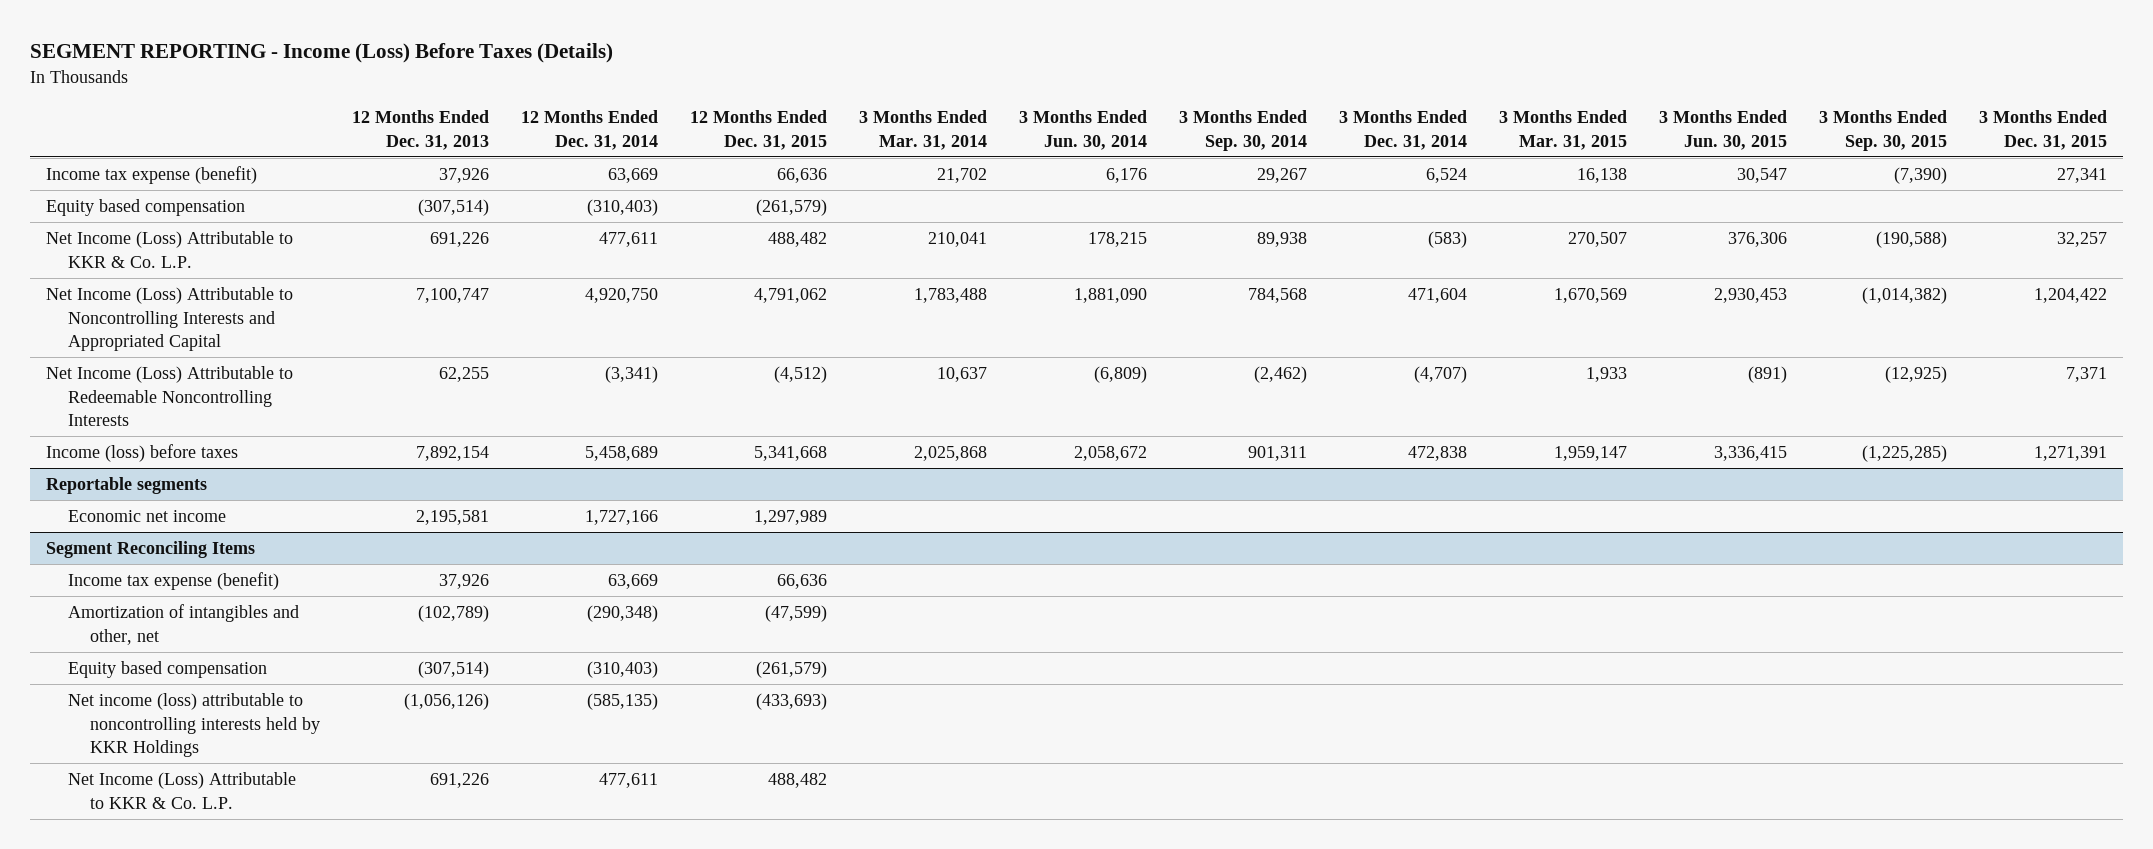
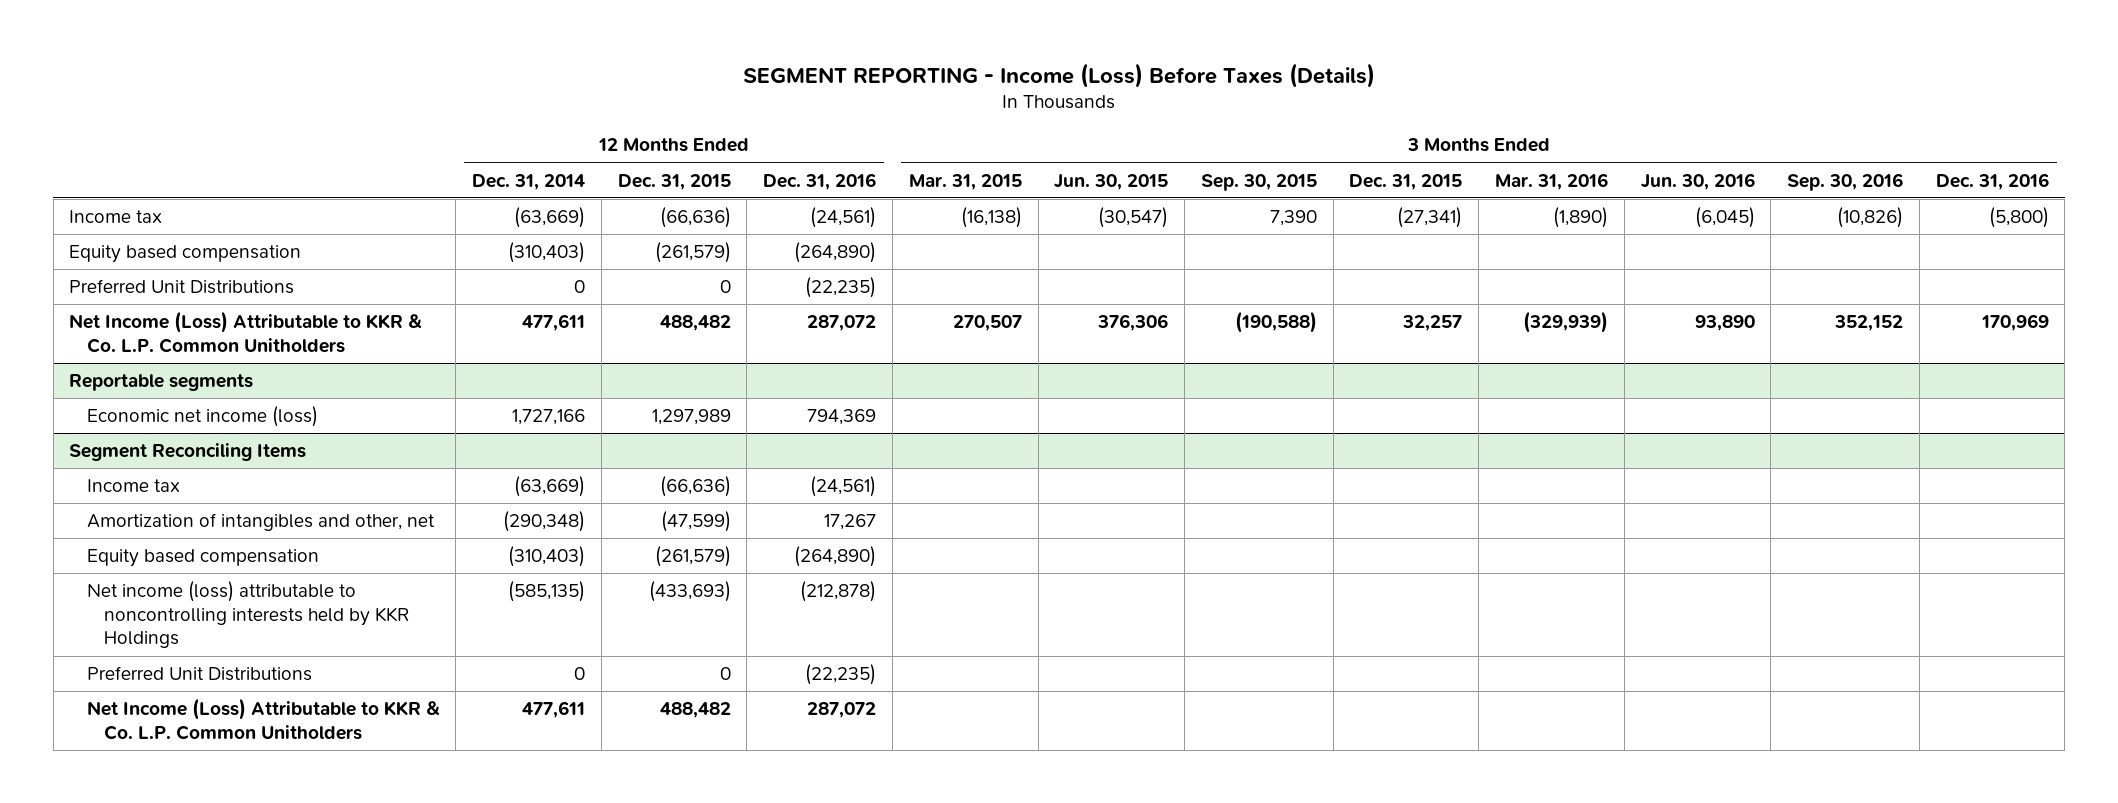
- | 12 Months Ended Dec. 31, 2013 | 12 Months Ended Dec. 31, 2014 | 12 Months Ended Dec. 31, 2015 | 3 Months Ended Mar. 31, 2014 | 3 Months Ended Jun. 30, 2014 | 3 Months Ended Sep. 30, 2014 | 3 Months Ended Dec. 31, 2014 | 3 Months Ended Mar. 31, 2015 | 3 Months Ended Jun. 30, 2015 | 3 Months Ended Sep. 30, 2015 | 3 Months Ended Dec. 31, 2015
+ | 12 Months Ended Dec. 31, 2014 | 12 Months Ended Dec. 31, 2015 | 12 Months Ended Dec. 31, 2016 | 3 Months Ended Mar. 31, 2015 | 3 Months Ended Jun. 30, 2015 | 3 Months Ended Sep. 30, 2015 | 3 Months Ended Dec. 31, 2015 | 3 Months Ended Mar. 31, 2016 | 3 Months Ended Jun. 30, 2016 | 3 Months Ended Sep. 30, 2016 | 3 Months Ended Dec. 31, 2016
- Income tax expense (benefit) | 37,926 | 63,669 | 66,636 | 21,702 | 6,176 | 29,267 | 6,524 | 16,138 | 30,547 | (7,390) | 27,341
+ Income tax | (63,669) | (66,636) | (24,561) | (16,138) | (30,547) | 7,390 | (27,341) | (1,890) | (6,045) | (10,826) | (5,800)
- Net Income (Loss) Attributable to KKR & Co. L.P. | 691,226 | 477,611 | 488,482 | 210,041 | 178,215 | 89,938 | (583) | 270,507 | 376,306 | (190,588) | 32,257
- Net Income (Loss) Attributable to Noncontrolling Interests and Appropriated Capital | 7,100,747 | 4,920,750 | 4,791,062 | 1,783,488 | 1,881,090 | 784,568 | 471,604 | 1,670,569 | 2,930,453 | (1,014,382) | 1,204,422
- Net Income (Loss) Attributable to Redeemable Noncontrolling Interests | 62,255 | (3,341) | (4,512) | 10,637 | (6,809) | (2,462) | (4,707) | 1,933 | (891) | (12,925) | 7,371
- Income (loss) before taxes | 7,892,154 | 5,458,689 | 5,341,668 | 2,025,868 | 2,058,672 | 901,311 | 472,838 | 1,959,147 | 3,336,415 | (1,225,285) | 1,271,391
+ Preferred Unit Distributions | 0 | 0 | (22,235) | | | | | | | |
+ Net Income (Loss) Attributable to KKR & Co. L.P. Common Unitholders | 477,611 | 488,482 | 287,072 | 270,507 | 376,306 | (190,588) | 32,257 | (329,939) | 93,890 | 352,152 | 170,969
@ Reportable segments
- Economic net income | 2,195,581 | 1,727,166 | 1,297,989 | | | | | | | |
+ Economic net income (loss) | 1,727,166 | 1,297,989 | 794,369 | | | | | | | |
@ Segment Reconciling Items
- Income tax expense (benefit) | 37,926 | 63,669 | 66,636 | | | | | | | |
+ Income tax | (63,669) | (66,636) | (24,561) | | | | | | | |
- Net Income (Loss) Attributable to KKR & Co. L.P. | 691,226 | 477,611 | 488,482 | | | | | | | |
+ Preferred Unit Distributions | 0 | 0 | (22,235) | | | | | | | |
+ Net Income (Loss) Attributable to KKR & Co. L.P. Common Unitholders | 477,611 | 488,482 | 287,072 | | | | | | | |

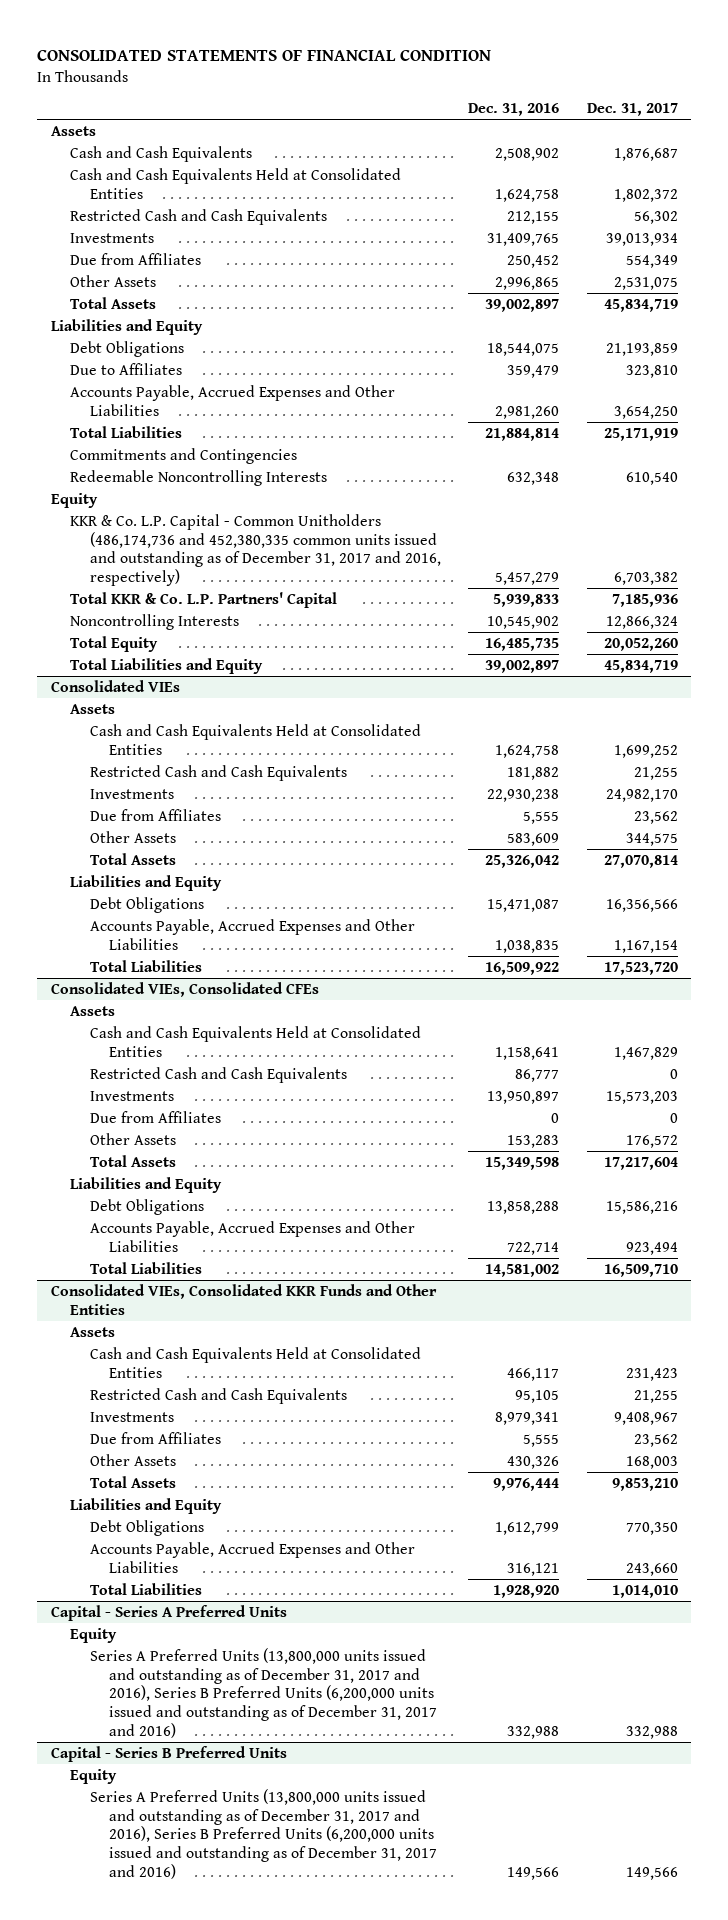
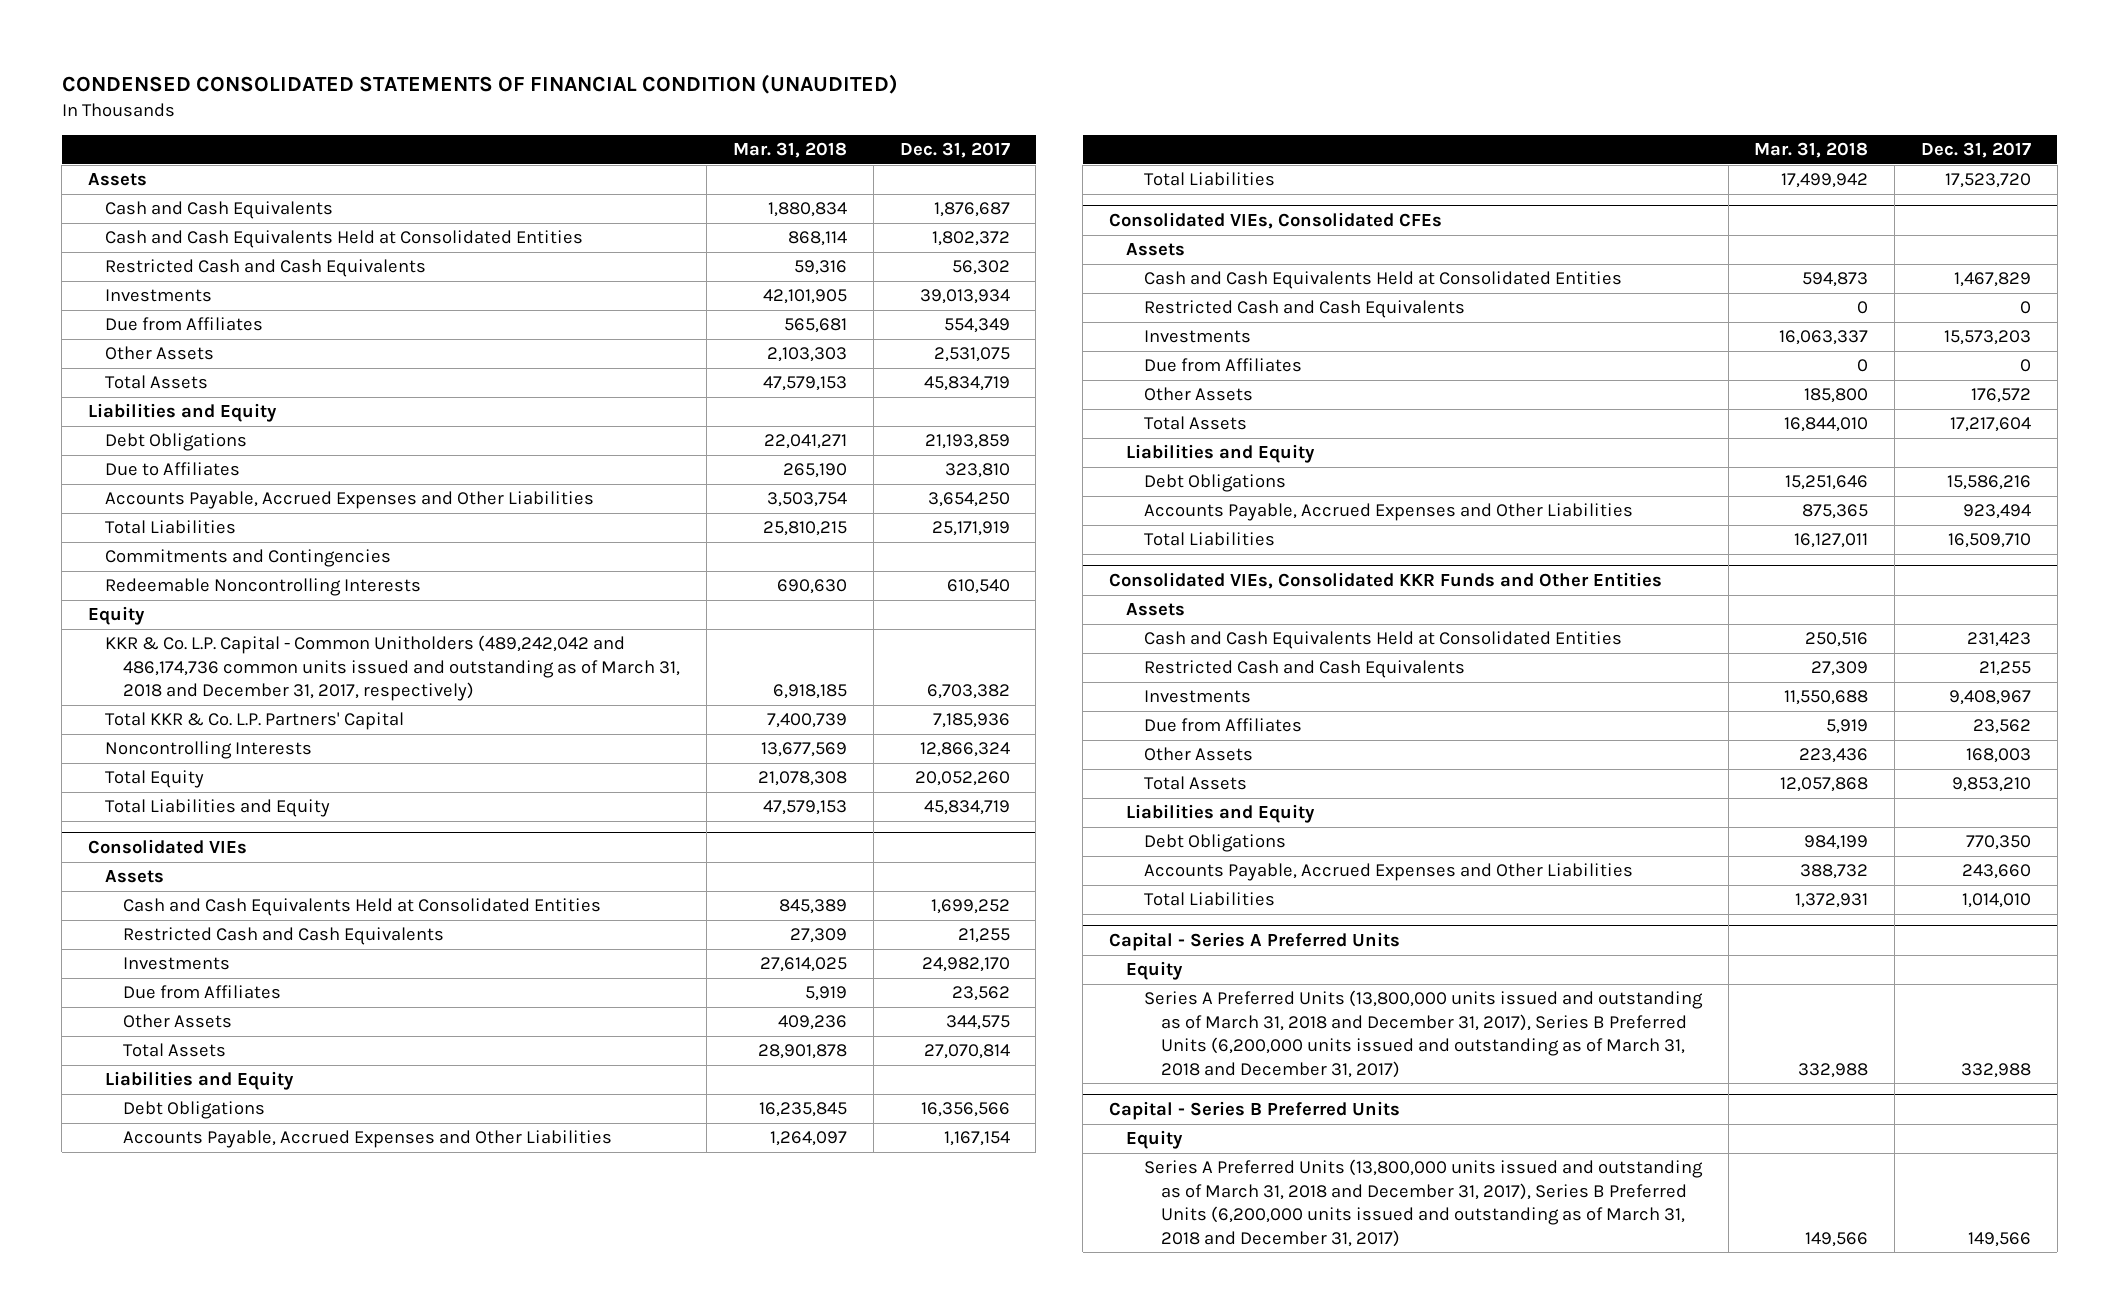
- CONSOLIDATED STATEMENTS OF FINANCIAL CONDITION
+ CONDENSED CONSOLIDATED STATEMENTS OF FINANCIAL CONDITION (UNAUDITED)
- | Dec. 31, 2016 | Dec. 31, 2017
+ | Mar. 31, 2018 | Dec. 31, 2017
- KKR & Co. L.P. Capital - Common Unitholders (486,174,736 and 452,380,335 common units issued and outstanding as of December 31, 2017 and 2016, respectively) | 5,457,279 | 6,703,382
+ KKR & Co. L.P. Capital - Common Unitholders (489,242,042 and 486,174,736 common units issued and outstanding as of March 31, 2018 and December 31, 2017, respectively) | 6,918,185 | 6,703,382
@ Capital - Series A Preferred Units
- Series A Preferred Units (13,800,000 units issued and outstanding as of December 31, 2017 and 2016), Series B Preferred Units (6,200,000 units issued and outstanding as of December 31, 2017 and 2016) | 332,988 | 332,988
+ Series A Preferred Units (13,800,000 units issued and outstanding as of March 31, 2018 and December 31, 2017), Series B Preferred Units (6,200,000 units issued and outstanding as of March 31, 2018 and December 31, 2017) | 332,988 | 332,988
@ Capital - Series B Preferred Units
- Series A Preferred Units (13,800,000 units issued and outstanding as of December 31, 2017 and 2016), Series B Preferred Units (6,200,000 units issued and outstanding as of December 31, 2017 and 2016) | 149,566 | 149,566
+ Series A Preferred Units (13,800,000 units issued and outstanding as of March 31, 2018 and December 31, 2017), Series B Preferred Units (6,200,000 units issued and outstanding as of March 31, 2018 and December 31, 2017) | 149,566 | 149,566

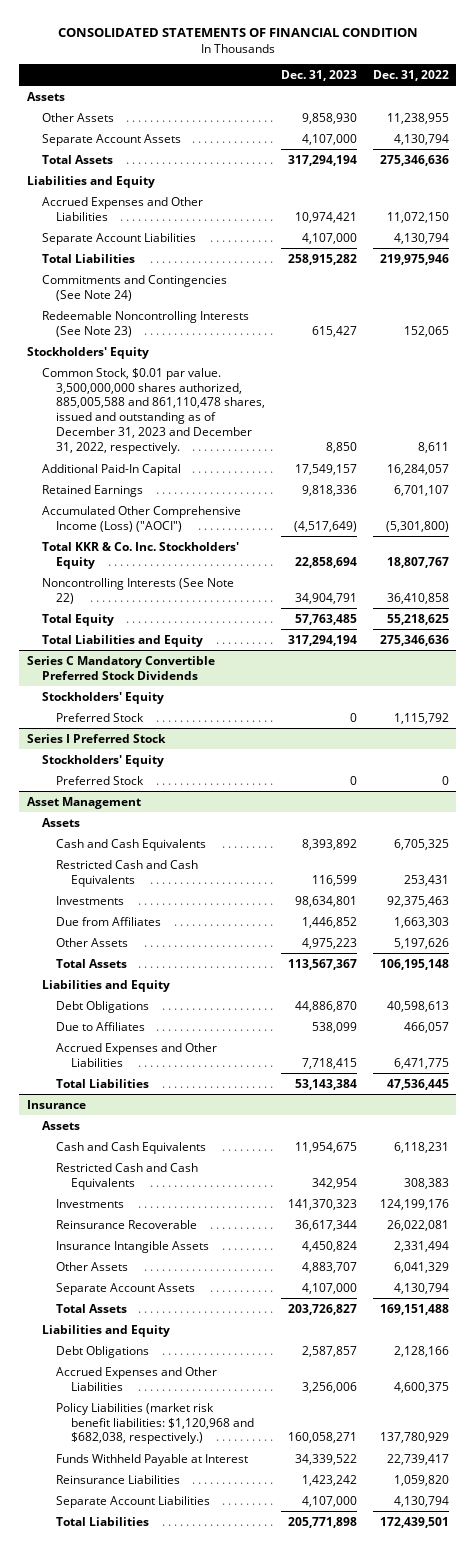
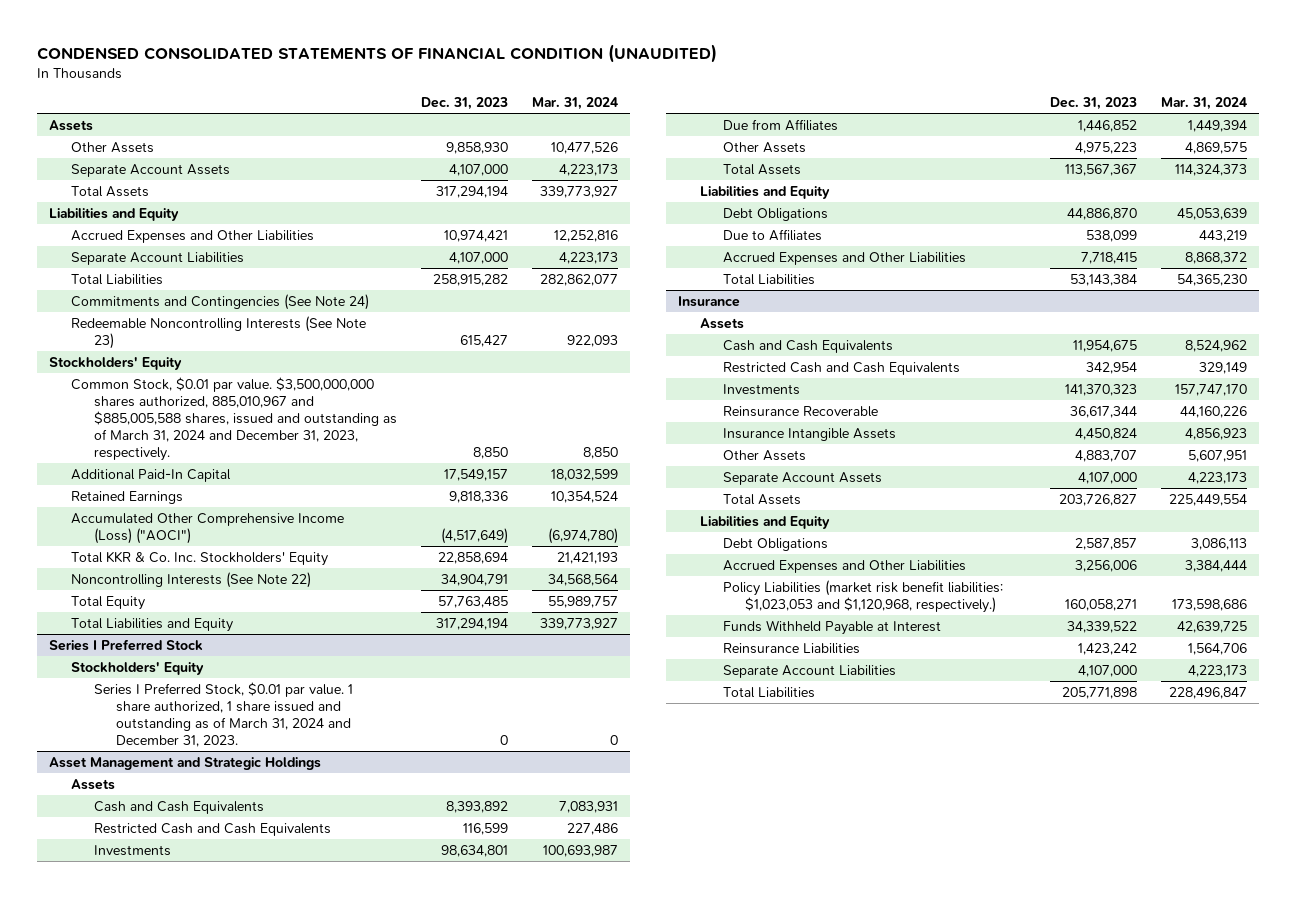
- CONSOLIDATED STATEMENTS OF FINANCIAL CONDITION
+ CONDENSED CONSOLIDATED STATEMENTS OF FINANCIAL CONDITION (UNAUDITED)
- | Dec. 31, 2023 | Dec. 31, 2022
+ | Dec. 31, 2023 | Mar. 31, 2024
- Common Stock, $0.01 par value. 3,500,000,000 shares authorized, 885,005,588 and 861,110,478 shares, issued and outstanding as of December 31, 2023 and December 31, 2022, respectively. | 8,850 | 8,611
+ Common Stock, $0.01 par value. $3,500,000,000 shares authorized, 885,010,967 and $885,005,588 shares, issued and outstanding as of March 31, 2024 and December 31, 2023, respectively. | 8,850 | 8,850
- Series C Mandatory Convertible Preferred Stock Dividends
- Stockholders' Equity
- Preferred Stock | 0 | 1,115,792
@ Series I Preferred Stock
- Preferred Stock | 0 | 0
- Asset Management
@ Series I Preferred Stock
+ Series I Preferred Stock, $0.01 par value. 1 share authorized, 1 share issued and outstanding as of March 31, 2024 and December 31, 2023. | 0 | 0
+ Asset Management and Strategic Holdings
@ Insurance
- Policy Liabilities (market risk benefit liabilities: $1,120,968 and $682,038, respectively.) | 160,058,271 | 137,780,929
+ Policy Liabilities (market risk benefit liabilities: $1,023,053 and $1,120,968, respectively.) | 160,058,271 | 173,598,686

